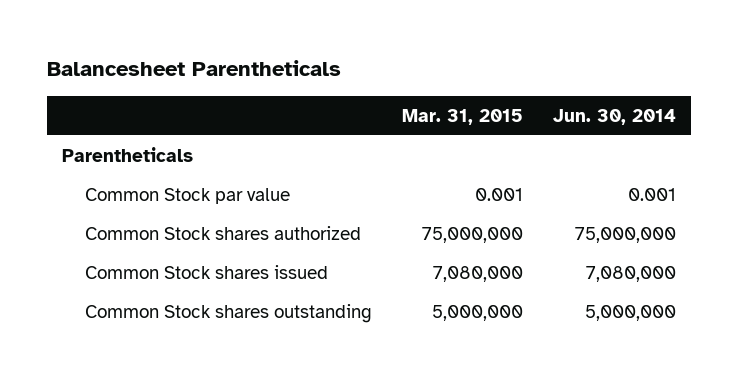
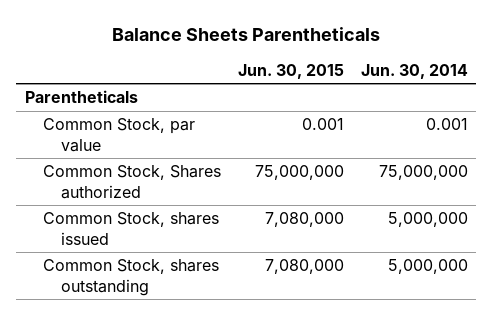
- Balancesheet Parentheticals
+ Balance Sheets Parentheticals
- | Mar. 31, 2015 | Jun. 30, 2014
+ | Jun. 30, 2015 | Jun. 30, 2014
- Common Stock par value | 0.001 | 0.001
- Common Stock shares authorized | 75,000,000 | 75,000,000
- Common Stock shares issued | 7,080,000 | 7,080,000
- Common Stock shares outstanding | 5,000,000 | 5,000,000
+ Common Stock, par value | 0.001 | 0.001
+ Common Stock, Shares authorized | 75,000,000 | 75,000,000
+ Common Stock, shares issued | 7,080,000 | 5,000,000
+ Common Stock, shares outstanding | 7,080,000 | 5,000,000

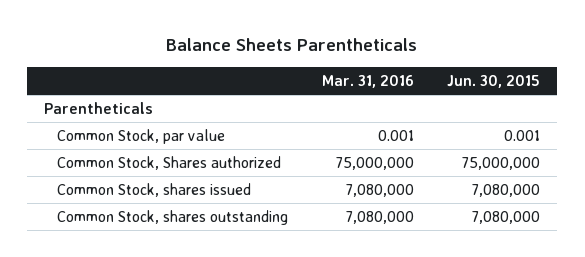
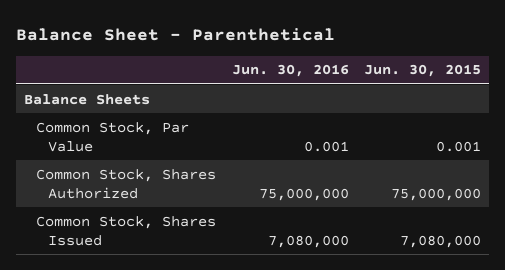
- Balance Sheets Parentheticals
+ Balance Sheet - Parenthetical
- | Mar. 31, 2016 | Jun. 30, 2015
+ | Jun. 30, 2016 | Jun. 30, 2015
- Parentheticals
- Common Stock, par value | 0.001 | 0.001
- Common Stock, Shares authorized | 75,000,000 | 75,000,000
- Common Stock, shares issued | 7,080,000 | 7,080,000
- Common Stock, shares outstanding | 7,080,000 | 7,080,000
+ Balance Sheets
+ Common Stock, Par Value | 0.001 | 0.001
+ Common Stock, Shares Authorized | 75,000,000 | 75,000,000
+ Common Stock, Shares Issued | 7,080,000 | 7,080,000

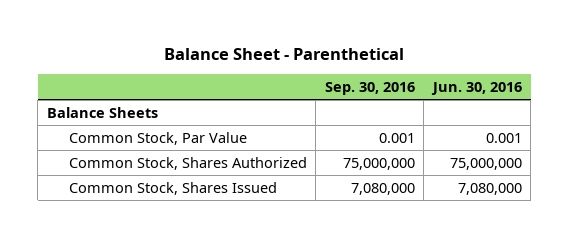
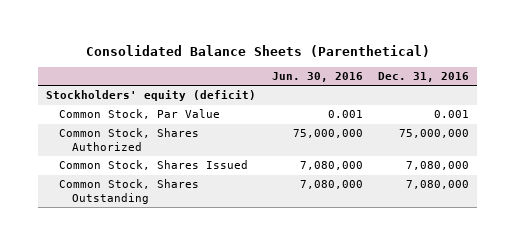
- Balance Sheet - Parenthetical
+ Consolidated Balance Sheets (Parenthetical)
- | Sep. 30, 2016 | Jun. 30, 2016
+ | Jun. 30, 2016 | Dec. 31, 2016
- Balance Sheets
+ Stockholders' equity (deficit)
+ Common Stock, Shares Outstanding | 7,080,000 | 7,080,000

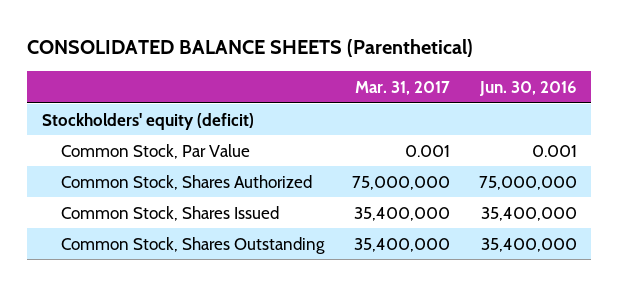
- Consolidated Balance Sheets (Parenthetical)
+ CONSOLIDATED BALANCE SHEETS (Parenthetical)
- | Jun. 30, 2016 | Dec. 31, 2016
+ | Mar. 31, 2017 | Jun. 30, 2016
- Common Stock, Shares Issued | 7,080,000 | 7,080,000
- Common Stock, Shares Outstanding | 7,080,000 | 7,080,000
+ Common Stock, Shares Issued | 35,400,000 | 35,400,000
+ Common Stock, Shares Outstanding | 35,400,000 | 35,400,000

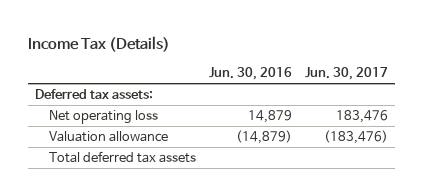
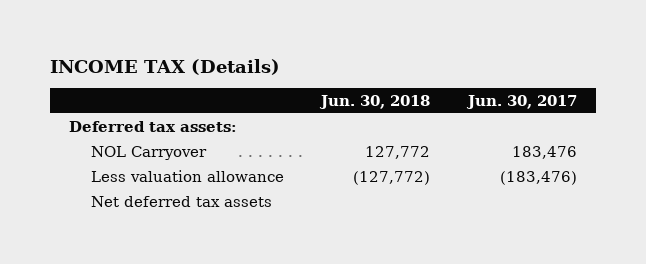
- Income Tax (Details)
+ INCOME TAX (Details)
- | Jun. 30, 2016 | Jun. 30, 2017
+ | Jun. 30, 2018 | Jun. 30, 2017
- Net operating loss | 14,879 | 183,476
- Valuation allowance | (14,879) | (183,476)
- Total deferred tax assets
+ NOL Carryover | 127,772 | 183,476
+ Less valuation allowance | (127,772) | (183,476)
+ Net deferred tax assets

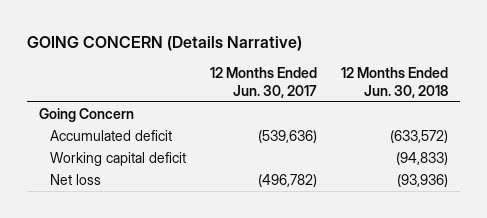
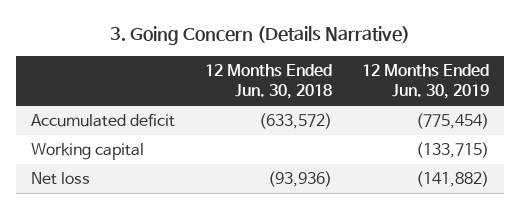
- GOING CONCERN (Details Narrative)
+ 3. Going Concern (Details Narrative)
- | 12 Months Ended Jun. 30, 2017 | 12 Months Ended Jun. 30, 2018
+ | 12 Months Ended Jun. 30, 2018 | 12 Months Ended Jun. 30, 2019
- Going Concern
- Working capital deficit | | (94,833)
+ Working capital | | (133,715)

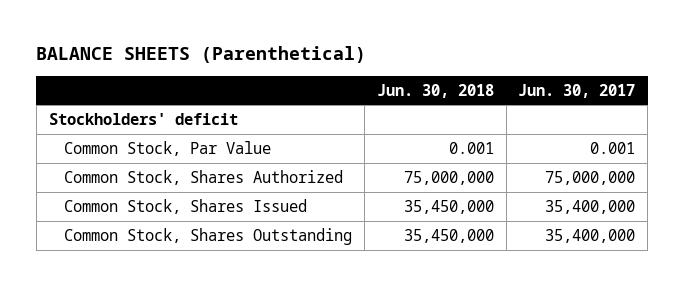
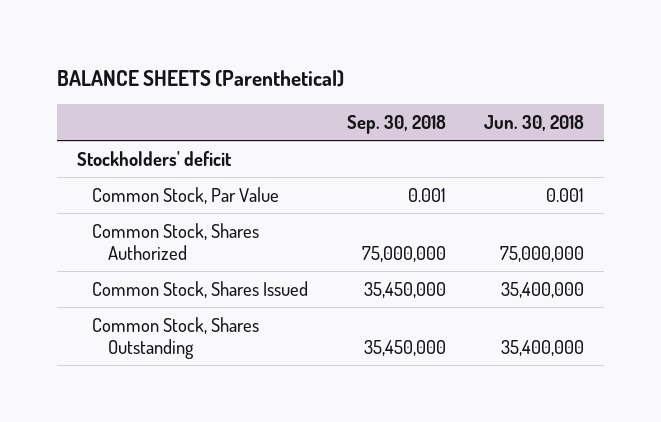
- | Jun. 30, 2018 | Jun. 30, 2017
+ | Sep. 30, 2018 | Jun. 30, 2018
- Common Stock, Shares Issued | 35,450,000 | 35,400,000
- Common Stock, Shares Outstanding | 35,450,000 | 35,400,000
+ Common Stock, Shares Issued | 35,450,000 | 35,400,000
+ Common Stock, Shares Outstanding | 35,450,000 | 35,400,000

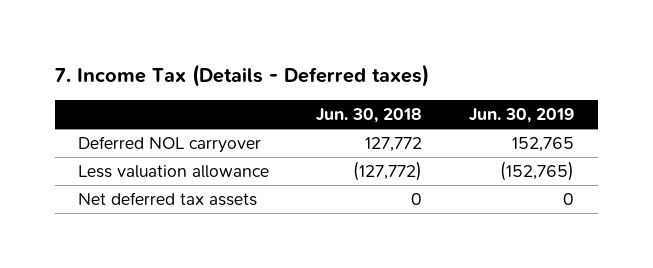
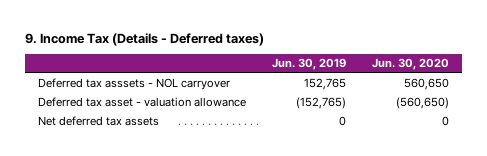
- 7. Income Tax (Details - Deferred taxes)
+ 9. Income Tax (Details - Deferred taxes)
- | Jun. 30, 2018 | Jun. 30, 2019
+ | Jun. 30, 2019 | Jun. 30, 2020
- Deferred NOL carryover | 127,772 | 152,765
- Less valuation allowance | (127,772) | (152,765)
+ Deferred tax asssets - NOL carryover | 152,765 | 560,650
+ Deferred tax asset - valuation allowance | (152,765) | (560,650)

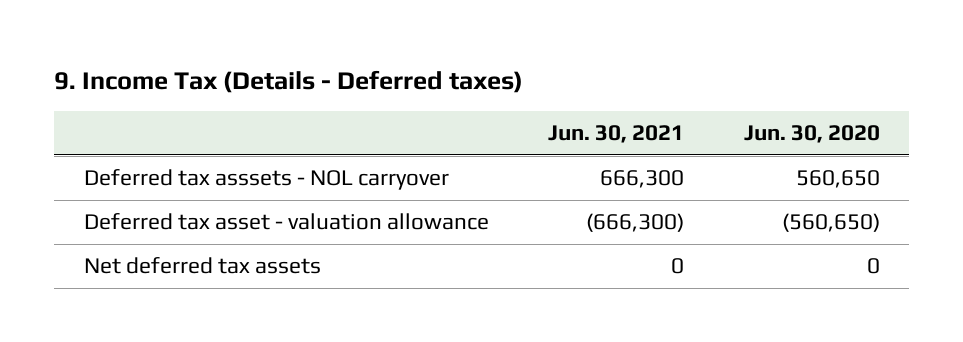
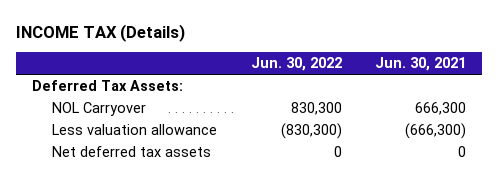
- 9. Income Tax (Details - Deferred taxes)
+ INCOME TAX (Details)
- | Jun. 30, 2021 | Jun. 30, 2020
+ | Jun. 30, 2022 | Jun. 30, 2021
- Deferred tax asssets - NOL carryover | 666,300 | 560,650
- Deferred tax asset - valuation allowance | (666,300) | (560,650)
+ Deferred Tax Assets:
+ NOL Carryover | 830,300 | 666,300
+ Less valuation allowance | (830,300) | (666,300)

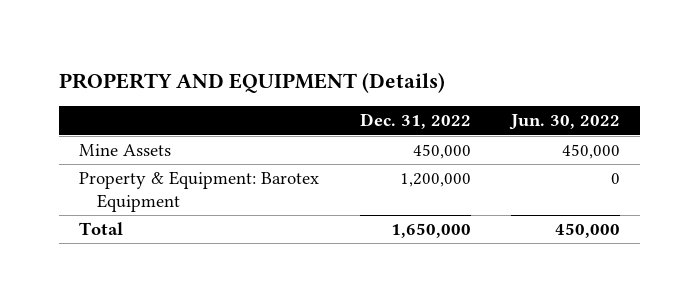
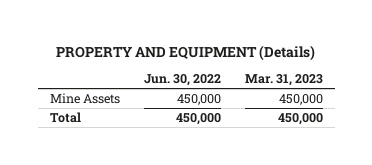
- | Dec. 31, 2022 | Jun. 30, 2022
+ | Jun. 30, 2022 | Mar. 31, 2023
- Property & Equipment: Barotex Equipment | 1,200,000 | 0

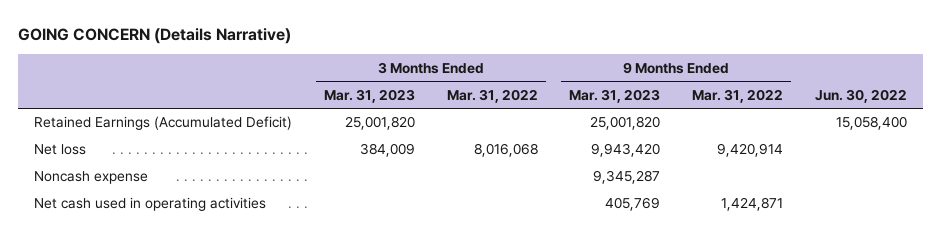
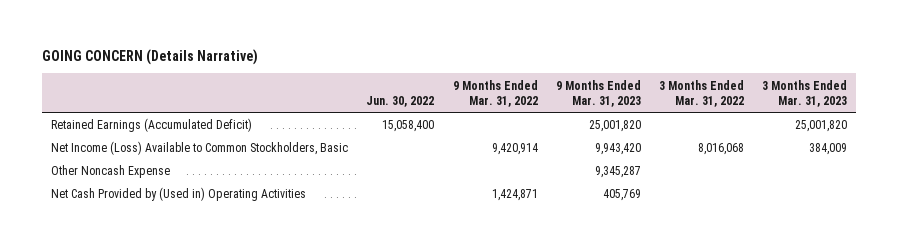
- | 3 Months Ended Mar. 31, 2023 | 3 Months Ended Mar. 31, 2022 | 9 Months Ended Mar. 31, 2023 | 9 Months Ended Mar. 31, 2022 | Jun. 30, 2022
+ | Jun. 30, 2022 | 9 Months Ended Mar. 31, 2022 | 9 Months Ended Mar. 31, 2023 | 3 Months Ended Mar. 31, 2022 | 3 Months Ended Mar. 31, 2023
- Net loss | 384,009 | 8,016,068 | 9,943,420 | 9,420,914 |
- Noncash expense | | | 9,345,287 | |
- Net cash used in operating activities | | | 405,769 | 1,424,871 |
+ Net Income (Loss) Available to Common Stockholders, Basic | | 9,420,914 | 9,943,420 | 8,016,068 | 384,009
+ Other Noncash Expense | | | 9,345,287 | |
+ Net Cash Provided by (Used in) Operating Activities | | 1,424,871 | 405,769 | |

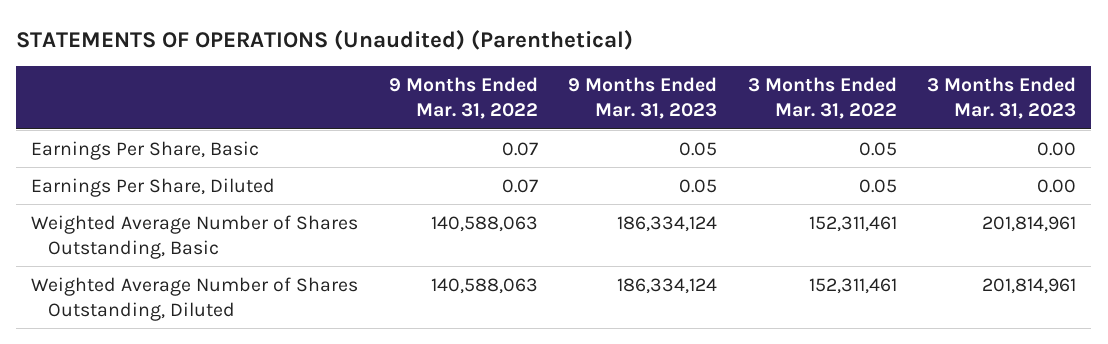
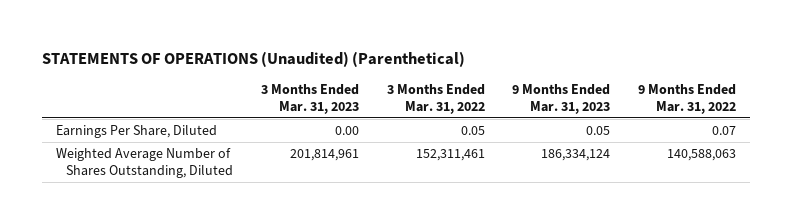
- | 9 Months Ended Mar. 31, 2022 | 9 Months Ended Mar. 31, 2023 | 3 Months Ended Mar. 31, 2022 | 3 Months Ended Mar. 31, 2023
+ | 3 Months Ended Mar. 31, 2023 | 3 Months Ended Mar. 31, 2022 | 9 Months Ended Mar. 31, 2023 | 9 Months Ended Mar. 31, 2022
- Earnings Per Share, Basic | 0.07 | 0.05 | 0.05 | 0.00
- Weighted Average Number of Shares Outstanding, Basic | 140,588,063 | 186,334,124 | 152,311,461 | 201,814,961

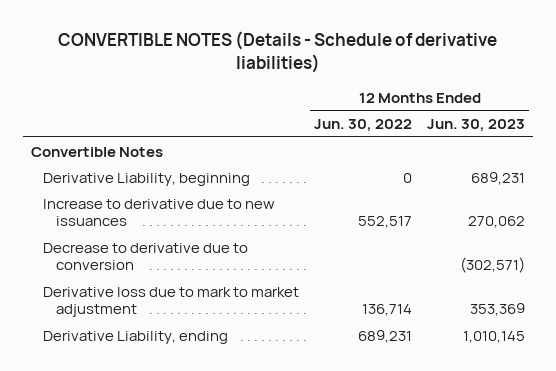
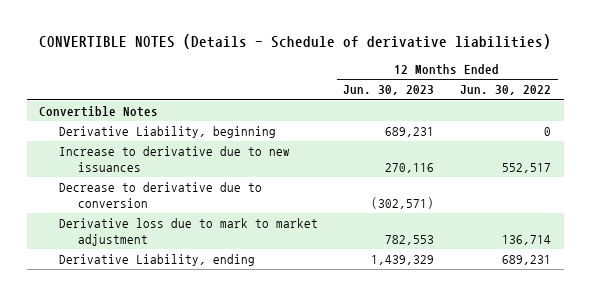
- | 12 Months Ended Jun. 30, 2022 | 12 Months Ended Jun. 30, 2023
+ | 12 Months Ended Jun. 30, 2023 | 12 Months Ended Jun. 30, 2022
- Increase to derivative due to new issuances | 552,517 | 270,062
+ Increase to derivative due to new issuances | 270,116 | 552,517
- Derivative loss due to mark to market adjustment | 136,714 | 353,369
- Derivative Liability, ending | 689,231 | 1,010,145
+ Derivative loss due to mark to market adjustment | 782,553 | 136,714
+ Derivative Liability, ending | 1,439,329 | 689,231

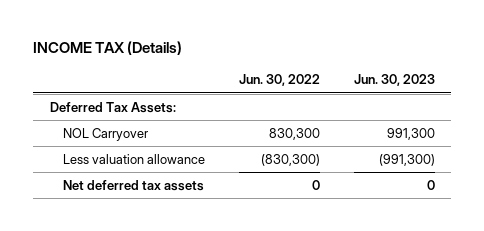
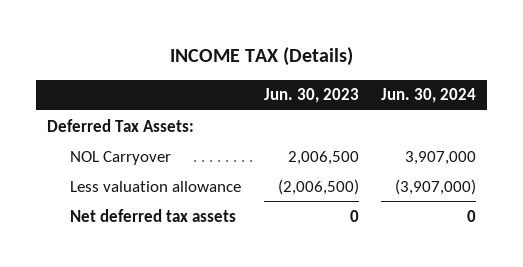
- | Jun. 30, 2022 | Jun. 30, 2023
+ | Jun. 30, 2023 | Jun. 30, 2024
- NOL Carryover | 830,300 | 991,300
- Less valuation allowance | (830,300) | (991,300)
+ NOL Carryover | 2,006,500 | 3,907,000
+ Less valuation allowance | (2,006,500) | (3,907,000)

